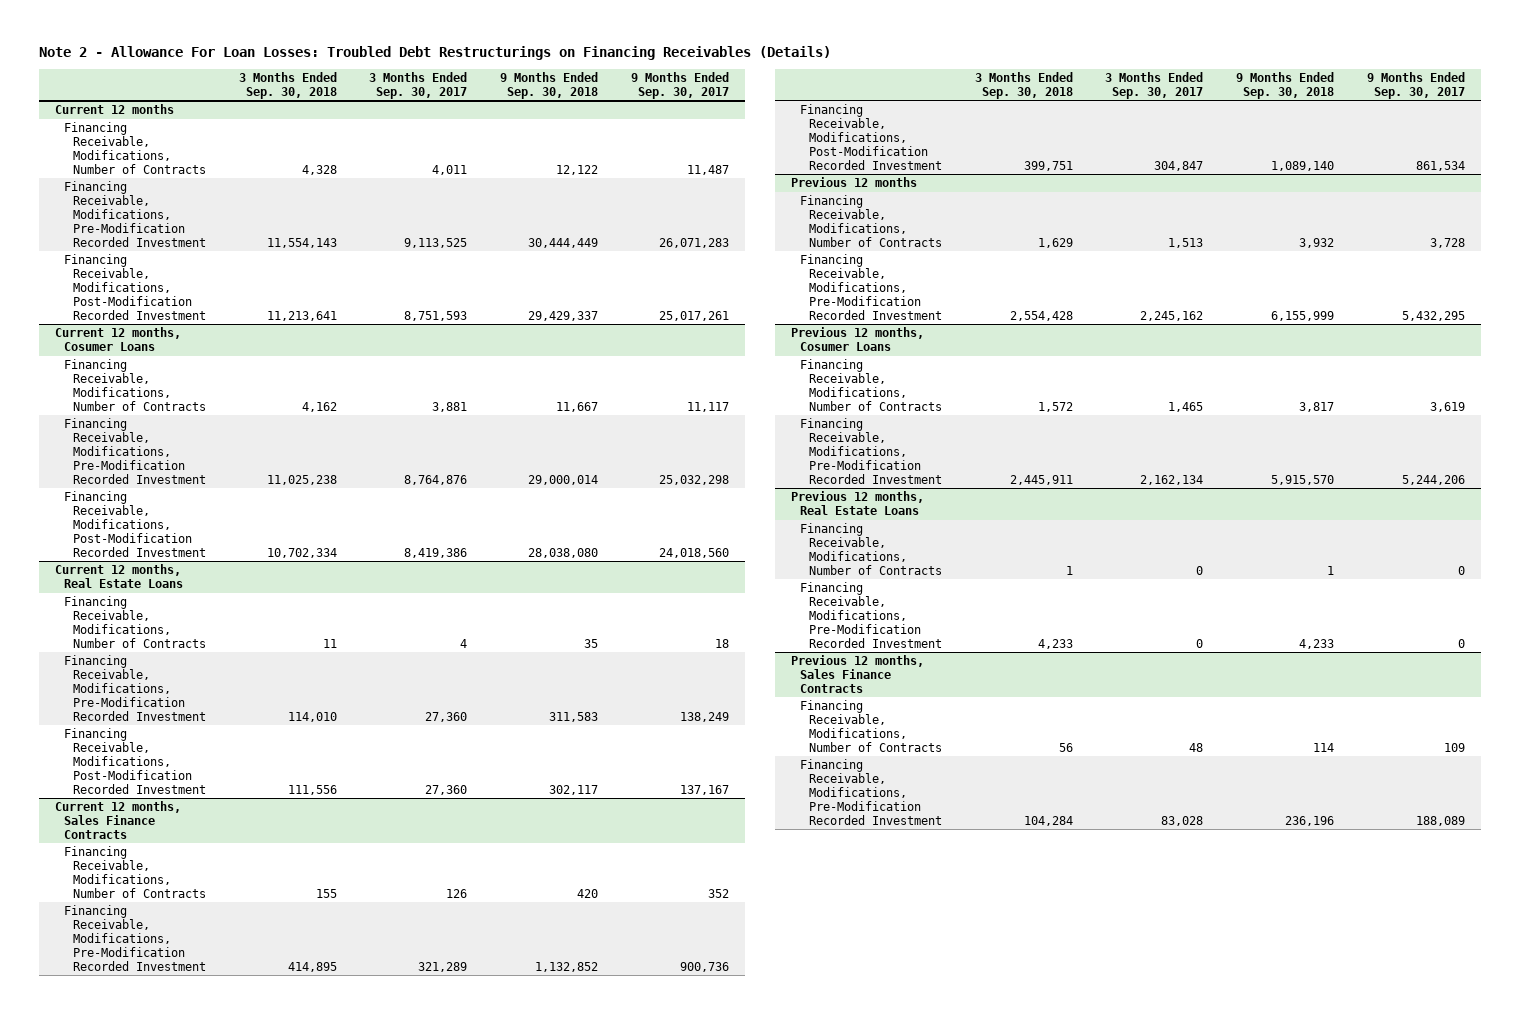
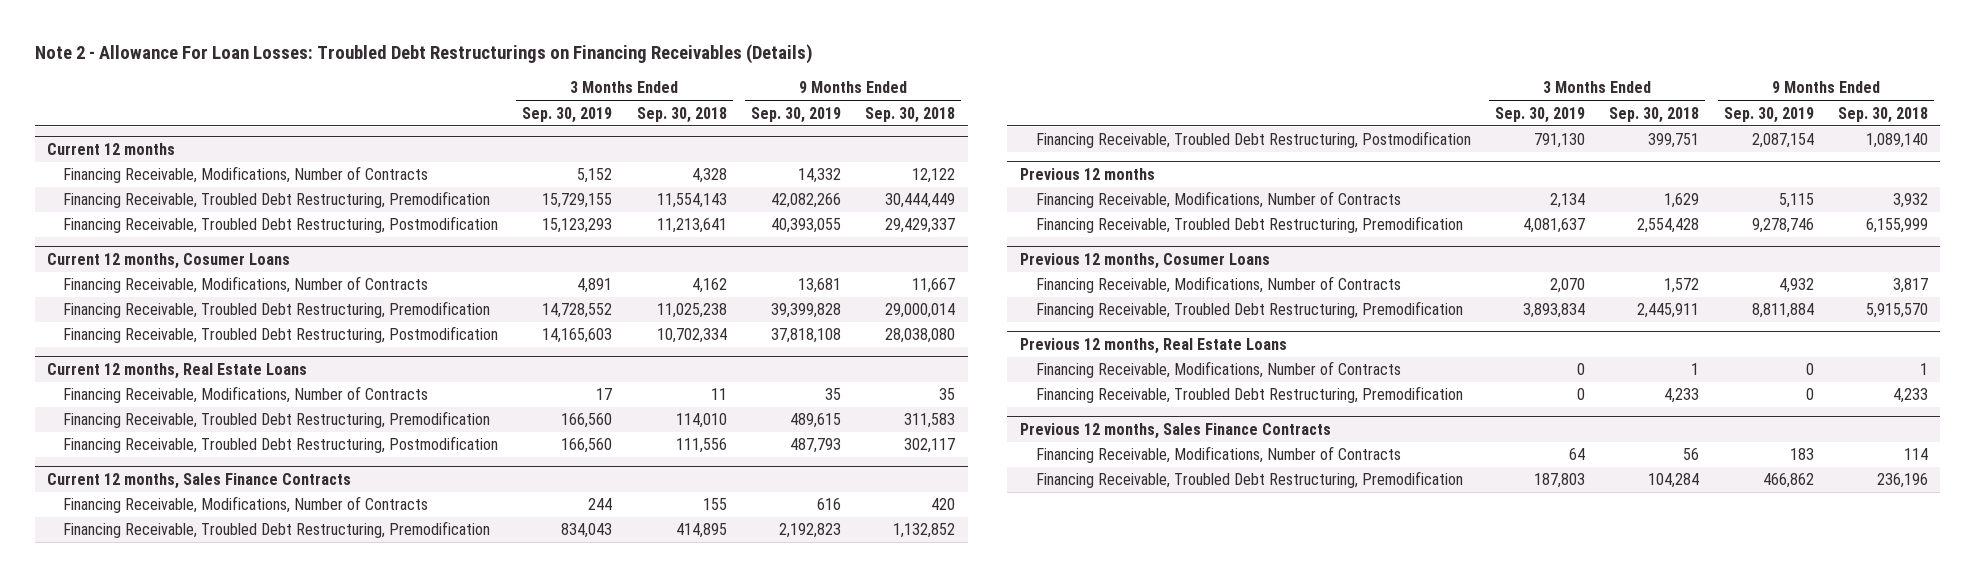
- | 3 Months Ended Sep. 30, 2018 | 3 Months Ended Sep. 30, 2017 | 9 Months Ended Sep. 30, 2018 | 9 Months Ended Sep. 30, 2017
+ | 3 Months Ended Sep. 30, 2019 | 3 Months Ended Sep. 30, 2018 | 9 Months Ended Sep. 30, 2019 | 9 Months Ended Sep. 30, 2018
@ Current 12 months
- Financing Receivable, Modifications, Pre-Modification Recorded Investment | 11,554,143 | 9,113,525 | 30,444,449 | 26,071,283
- Financing Receivable, Modifications, Post-Modification Recorded Investment | 11,213,641 | 8,751,593 | 29,429,337 | 25,017,261
+ Financing Receivable, Troubled Debt Restructuring, Premodification | 15,729,155 | 11,554,143 | 42,082,266 | 30,444,449
+ Financing Receivable, Troubled Debt Restructuring, Postmodification | 15,123,293 | 11,213,641 | 40,393,055 | 29,429,337
@ Current 12 months, Cosumer Loans
- Financing Receivable, Modifications, Pre-Modification Recorded Investment | 11,025,238 | 8,764,876 | 29,000,014 | 25,032,298
- Financing Receivable, Modifications, Post-Modification Recorded Investment | 10,702,334 | 8,419,386 | 28,038,080 | 24,018,560
+ Financing Receivable, Troubled Debt Restructuring, Premodification | 14,728,552 | 11,025,238 | 39,399,828 | 29,000,014
+ Financing Receivable, Troubled Debt Restructuring, Postmodification | 14,165,603 | 10,702,334 | 37,818,108 | 28,038,080
@ Current 12 months, Real Estate Loans
- Financing Receivable, Modifications, Pre-Modification Recorded Investment | 114,010 | 27,360 | 311,583 | 138,249
- Financing Receivable, Modifications, Post-Modification Recorded Investment | 111,556 | 27,360 | 302,117 | 137,167
+ Financing Receivable, Troubled Debt Restructuring, Premodification | 166,560 | 114,010 | 489,615 | 311,583
+ Financing Receivable, Troubled Debt Restructuring, Postmodification | 166,560 | 111,556 | 487,793 | 302,117
@ Current 12 months, Sales Finance Contracts
- Financing Receivable, Modifications, Pre-Modification Recorded Investment | 414,895 | 321,289 | 1,132,852 | 900,736
- Financing Receivable, Modifications, Post-Modification Recorded Investment | 399,751 | 304,847 | 1,089,140 | 861,534
+ Financing Receivable, Troubled Debt Restructuring, Premodification | 834,043 | 414,895 | 2,192,823 | 1,132,852
+ Financing Receivable, Troubled Debt Restructuring, Postmodification | 791,130 | 399,751 | 2,087,154 | 1,089,140
@ Previous 12 months
- Financing Receivable, Modifications, Pre-Modification Recorded Investment | 2,554,428 | 2,245,162 | 6,155,999 | 5,432,295
+ Financing Receivable, Troubled Debt Restructuring, Premodification | 4,081,637 | 2,554,428 | 9,278,746 | 6,155,999
@ Previous 12 months, Cosumer Loans
- Financing Receivable, Modifications, Pre-Modification Recorded Investment | 2,445,911 | 2,162,134 | 5,915,570 | 5,244,206
+ Financing Receivable, Troubled Debt Restructuring, Premodification | 3,893,834 | 2,445,911 | 8,811,884 | 5,915,570
@ Previous 12 months, Real Estate Loans
- Financing Receivable, Modifications, Pre-Modification Recorded Investment | 4,233 | 0 | 4,233 | 0
+ Financing Receivable, Troubled Debt Restructuring, Premodification | 0 | 4,233 | 0 | 4,233
@ Previous 12 months, Sales Finance Contracts
- Financing Receivable, Modifications, Pre-Modification Recorded Investment | 104,284 | 83,028 | 236,196 | 188,089
+ Financing Receivable, Troubled Debt Restructuring, Premodification | 187,803 | 104,284 | 466,862 | 236,196

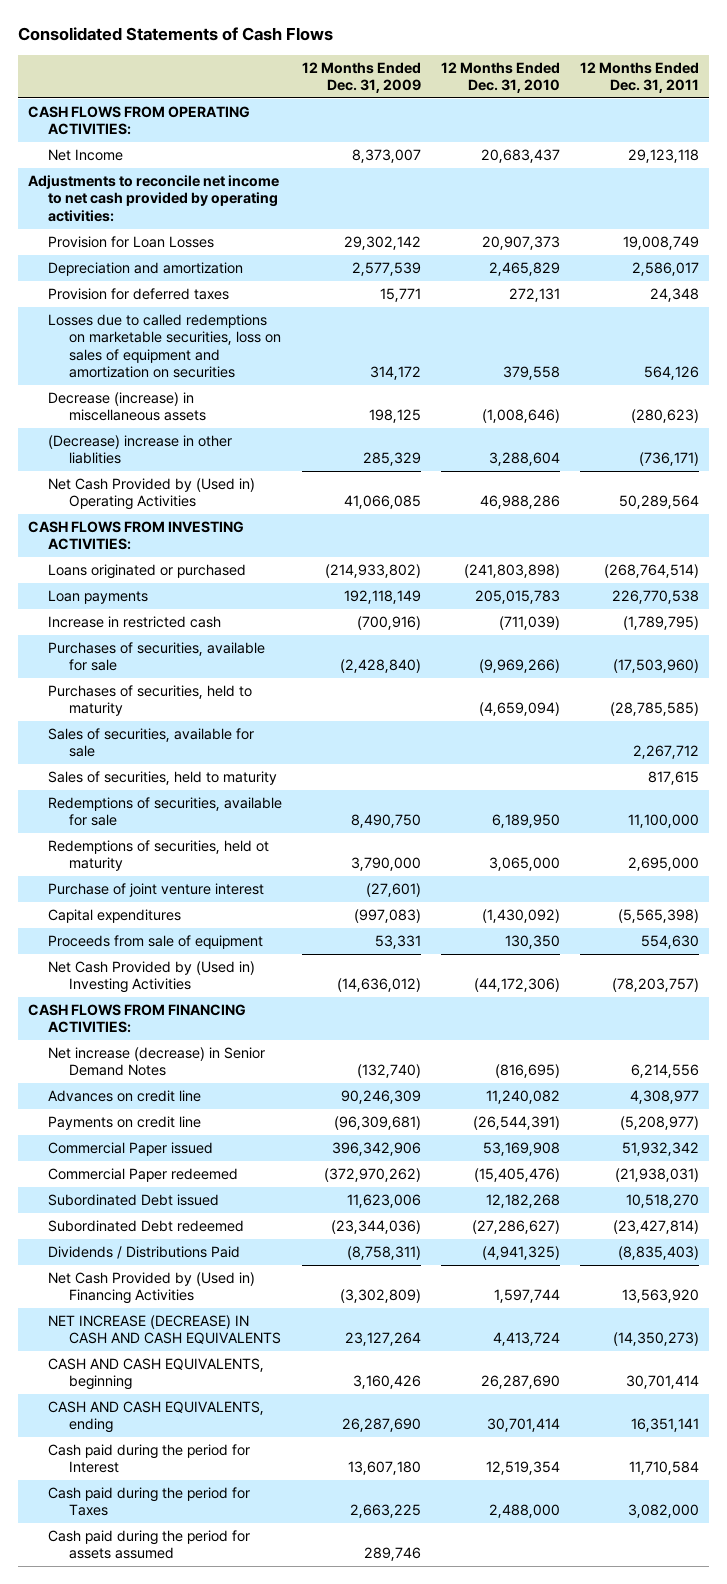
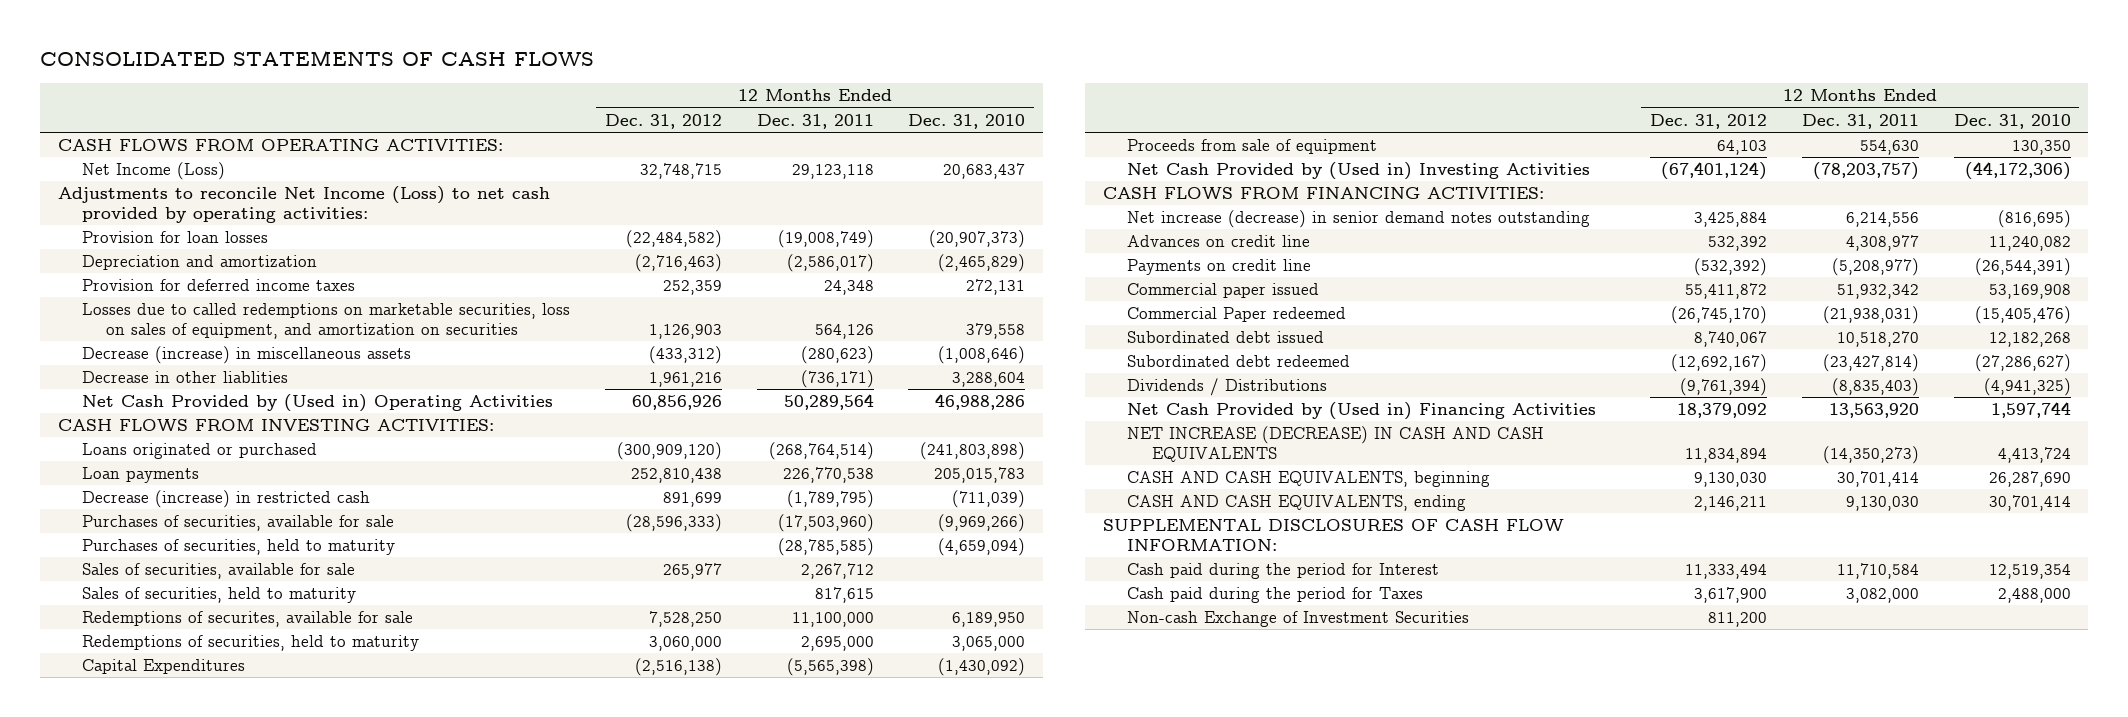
- Consolidated Statements of Cash Flows
+ CONSOLIDATED STATEMENTS OF CASH FLOWS
- | 12 Months Ended Dec. 31, 2009 | 12 Months Ended Dec. 31, 2010 | 12 Months Ended Dec. 31, 2011
+ | 12 Months Ended Dec. 31, 2012 | 12 Months Ended Dec. 31, 2011 | 12 Months Ended Dec. 31, 2010
- Net Income | 8,373,007 | 20,683,437 | 29,123,118
- Adjustments to reconcile net income to net cash provided by operating activities:
- Provision for Loan Losses | 29,302,142 | 20,907,373 | 19,008,749
- Depreciation and amortization | 2,577,539 | 2,465,829 | 2,586,017
- Provision for deferred taxes | 15,771 | 272,131 | 24,348
- Losses due to called redemptions on marketable securities, loss on sales of equipment and amortization on securities | 314,172 | 379,558 | 564,126
+ Net Income (Loss) | 32,748,715 | 29,123,118 | 20,683,437
+ Adjustments to reconcile Net Income (Loss) to net cash provided by operating activities:
+ Provision for loan losses | (22,484,582) | (19,008,749) | (20,907,373)
+ Depreciation and amortization | (2,716,463) | (2,586,017) | (2,465,829)
+ Provision for deferred income taxes | 252,359 | 24,348 | 272,131
+ Losses due to called redemptions on marketable securities, loss on sales of equipment, and amortization on securities | 1,126,903 | 564,126 | 379,558
- (Decrease) increase in other liablities | 285,329 | 3,288,604 | (736,171)
+ Decrease in other liablities | 1,961,216 | (736,171) | 3,288,604
- Increase in restricted cash | (700,916) | (711,039) | (1,789,795)
+ Decrease (increase) in restricted cash | 891,699 | (1,789,795) | (711,039)
- Redemptions of securities, available for sale | 8,490,750 | 6,189,950 | 11,100,000
- Redemptions of securities, held ot maturity | 3,790,000 | 3,065,000 | 2,695,000
- Purchase of joint venture interest | (27,601) | |
- Capital expenditures | (997,083) | (1,430,092) | (5,565,398)
+ Redemptions of securites, available for sale | 7,528,250 | 11,100,000 | 6,189,950
+ Redemptions of securities, held to maturity | 3,060,000 | 2,695,000 | 3,065,000
+ Capital Expenditures | (2,516,138) | (5,565,398) | (1,430,092)
- Net increase (decrease) in Senior Demand Notes | (132,740) | (816,695) | 6,214,556
+ Net increase (decrease) in senior demand notes outstanding | 3,425,884 | 6,214,556 | (816,695)
- Commercial Paper issued | 396,342,906 | 53,169,908 | 51,932,342
+ Commercial paper issued | 55,411,872 | 51,932,342 | 53,169,908
- Subordinated Debt issued | 11,623,006 | 12,182,268 | 10,518,270
- Subordinated Debt redeemed | (23,344,036) | (27,286,627) | (23,427,814)
- Dividends / Distributions Paid | (8,758,311) | (4,941,325) | (8,835,403)
+ Subordinated debt issued | 8,740,067 | 10,518,270 | 12,182,268
+ Subordinated debt redeemed | (12,692,167) | (23,427,814) | (27,286,627)
+ Dividends / Distributions | (9,761,394) | (8,835,403) | (4,941,325)
- CASH AND CASH EQUIVALENTS, ending | 26,287,690 | 30,701,414 | 16,351,141
+ CASH AND CASH EQUIVALENTS, ending | 2,146,211 | 9,130,030 | 30,701,414
+ SUPPLEMENTAL DISCLOSURES OF CASH FLOW INFORMATION:
- Cash paid during the period for assets assumed | 289,746 | |
+ Non-cash Exchange of Investment Securities | 811,200 | |

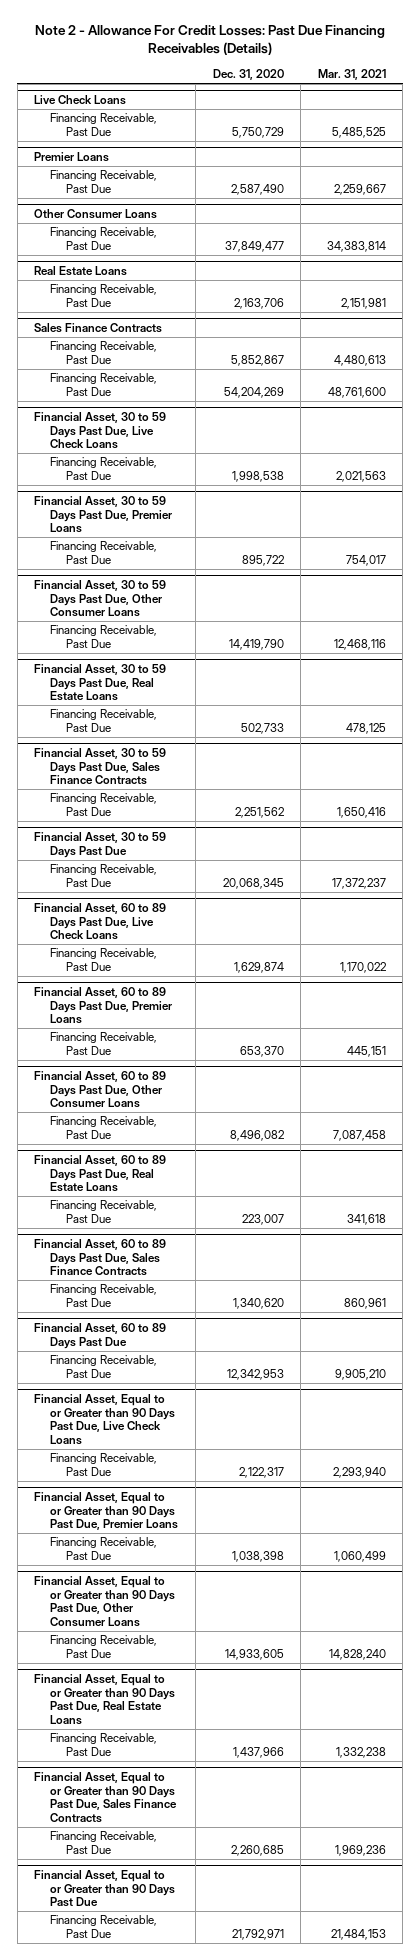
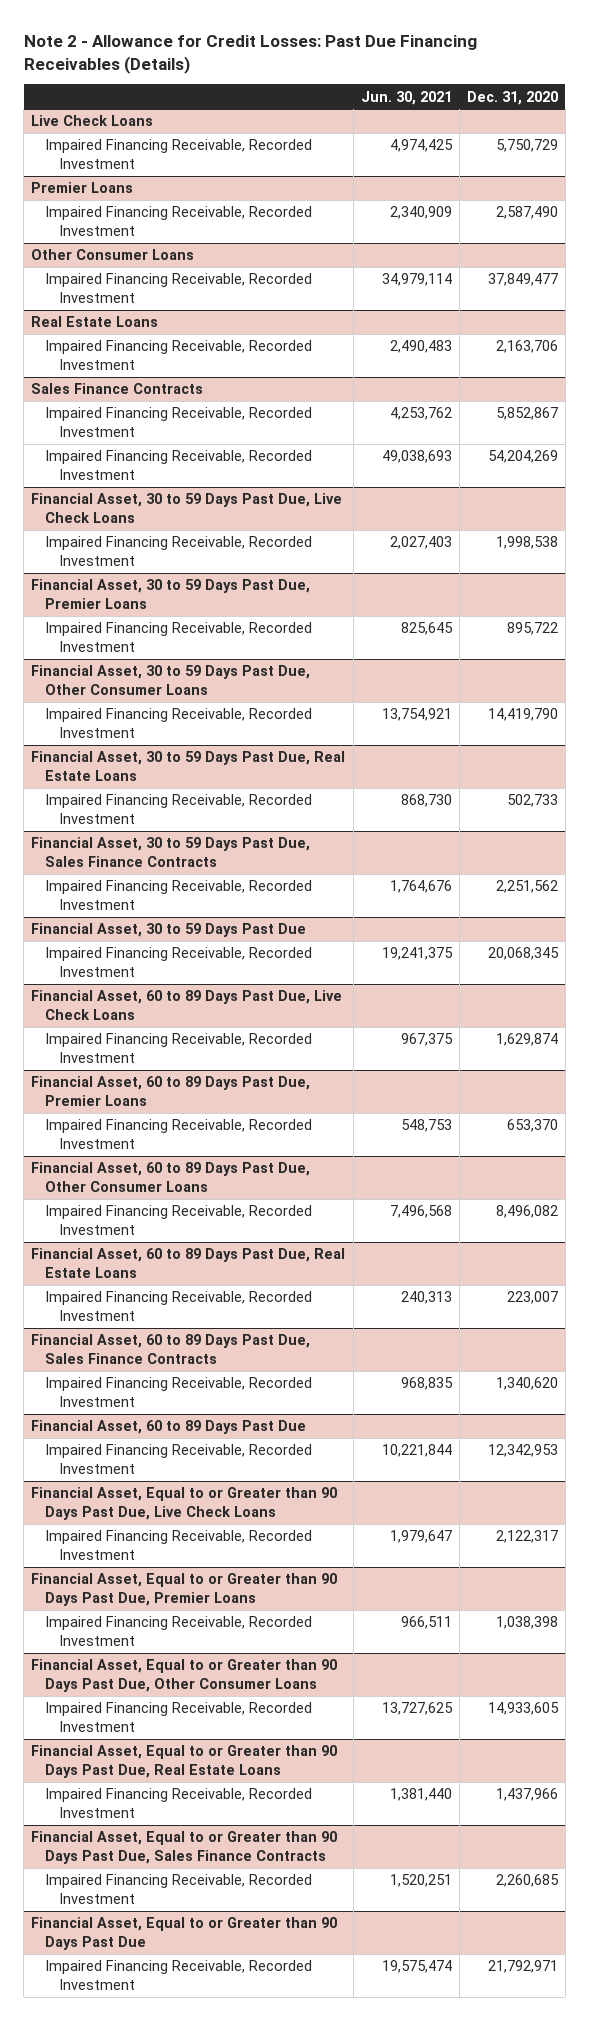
- Note 2 - Allowance For Credit Losses: Past Due Financing Receivables (Details)
+ Note 2 - Allowance for Credit Losses: Past Due Financing Receivables (Details)
- | Dec. 31, 2020 | Mar. 31, 2021
+ | Jun. 30, 2021 | Dec. 31, 2020
@ Live Check Loans
- Financing Receivable, Past Due | 5,750,729 | 5,485,525
+ Impaired Financing Receivable, Recorded Investment | 4,974,425 | 5,750,729
@ Premier Loans
- Financing Receivable, Past Due | 2,587,490 | 2,259,667
+ Impaired Financing Receivable, Recorded Investment | 2,340,909 | 2,587,490
@ Other Consumer Loans
- Financing Receivable, Past Due | 37,849,477 | 34,383,814
+ Impaired Financing Receivable, Recorded Investment | 34,979,114 | 37,849,477
@ Real Estate Loans
- Financing Receivable, Past Due | 2,163,706 | 2,151,981
+ Impaired Financing Receivable, Recorded Investment | 2,490,483 | 2,163,706
@ Sales Finance Contracts
- Financing Receivable, Past Due | 5,852,867 | 4,480,613
- Financing Receivable, Past Due | 54,204,269 | 48,761,600
+ Impaired Financing Receivable, Recorded Investment | 4,253,762 | 5,852,867
+ Impaired Financing Receivable, Recorded Investment | 49,038,693 | 54,204,269
@ Financial Asset, 30 to 59 Days Past Due, Live Check Loans
- Financing Receivable, Past Due | 1,998,538 | 2,021,563
+ Impaired Financing Receivable, Recorded Investment | 2,027,403 | 1,998,538
@ Financial Asset, 30 to 59 Days Past Due, Premier Loans
- Financing Receivable, Past Due | 895,722 | 754,017
+ Impaired Financing Receivable, Recorded Investment | 825,645 | 895,722
@ Financial Asset, 30 to 59 Days Past Due, Other Consumer Loans
- Financing Receivable, Past Due | 14,419,790 | 12,468,116
+ Impaired Financing Receivable, Recorded Investment | 13,754,921 | 14,419,790
@ Financial Asset, 30 to 59 Days Past Due, Real Estate Loans
- Financing Receivable, Past Due | 502,733 | 478,125
+ Impaired Financing Receivable, Recorded Investment | 868,730 | 502,733
@ Financial Asset, 30 to 59 Days Past Due, Sales Finance Contracts
- Financing Receivable, Past Due | 2,251,562 | 1,650,416
+ Impaired Financing Receivable, Recorded Investment | 1,764,676 | 2,251,562
@ Financial Asset, 30 to 59 Days Past Due
- Financing Receivable, Past Due | 20,068,345 | 17,372,237
+ Impaired Financing Receivable, Recorded Investment | 19,241,375 | 20,068,345
@ Financial Asset, 60 to 89 Days Past Due, Live Check Loans
- Financing Receivable, Past Due | 1,629,874 | 1,170,022
+ Impaired Financing Receivable, Recorded Investment | 967,375 | 1,629,874
@ Financial Asset, 60 to 89 Days Past Due, Premier Loans
- Financing Receivable, Past Due | 653,370 | 445,151
+ Impaired Financing Receivable, Recorded Investment | 548,753 | 653,370
@ Financial Asset, 60 to 89 Days Past Due, Other Consumer Loans
- Financing Receivable, Past Due | 8,496,082 | 7,087,458
+ Impaired Financing Receivable, Recorded Investment | 7,496,568 | 8,496,082
@ Financial Asset, 60 to 89 Days Past Due, Real Estate Loans
- Financing Receivable, Past Due | 223,007 | 341,618
+ Impaired Financing Receivable, Recorded Investment | 240,313 | 223,007
@ Financial Asset, 60 to 89 Days Past Due, Sales Finance Contracts
- Financing Receivable, Past Due | 1,340,620 | 860,961
+ Impaired Financing Receivable, Recorded Investment | 968,835 | 1,340,620
@ Financial Asset, 60 to 89 Days Past Due
- Financing Receivable, Past Due | 12,342,953 | 9,905,210
+ Impaired Financing Receivable, Recorded Investment | 10,221,844 | 12,342,953
@ Financial Asset, Equal to or Greater than 90 Days Past Due, Live Check Loans
- Financing Receivable, Past Due | 2,122,317 | 2,293,940
+ Impaired Financing Receivable, Recorded Investment | 1,979,647 | 2,122,317
@ Financial Asset, Equal to or Greater than 90 Days Past Due, Premier Loans
- Financing Receivable, Past Due | 1,038,398 | 1,060,499
+ Impaired Financing Receivable, Recorded Investment | 966,511 | 1,038,398
@ Financial Asset, Equal to or Greater than 90 Days Past Due, Other Consumer Loans
- Financing Receivable, Past Due | 14,933,605 | 14,828,240
+ Impaired Financing Receivable, Recorded Investment | 13,727,625 | 14,933,605
@ Financial Asset, Equal to or Greater than 90 Days Past Due, Real Estate Loans
- Financing Receivable, Past Due | 1,437,966 | 1,332,238
+ Impaired Financing Receivable, Recorded Investment | 1,381,440 | 1,437,966
@ Financial Asset, Equal to or Greater than 90 Days Past Due, Sales Finance Contracts
- Financing Receivable, Past Due | 2,260,685 | 1,969,236
+ Impaired Financing Receivable, Recorded Investment | 1,520,251 | 2,260,685
@ Financial Asset, Equal to or Greater than 90 Days Past Due
- Financing Receivable, Past Due | 21,792,971 | 21,484,153
+ Impaired Financing Receivable, Recorded Investment | 19,575,474 | 21,792,971

